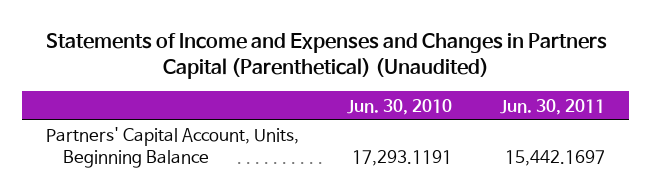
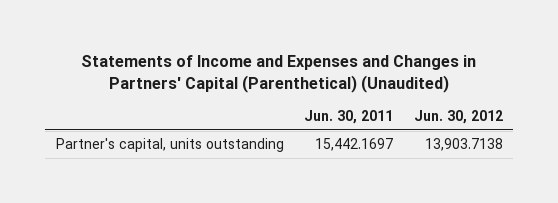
- Statements of Income and Expenses and Changes in Partners Capital (Parenthetical) (Unaudited)
+ Statements of Income and Expenses and Changes in Partners' Capital (Parenthetical) (Unaudited)
- | Jun. 30, 2010 | Jun. 30, 2011
+ | Jun. 30, 2011 | Jun. 30, 2012
- Partners' Capital Account, Units, Beginning Balance | 17,293.1191 | 15,442.1697
+ Partner's capital, units outstanding | 15,442.1697 | 13,903.7138

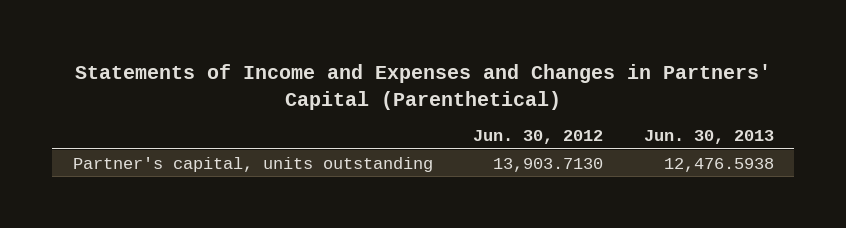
- Statements of Income and Expenses and Changes in Partners' Capital (Parenthetical) (Unaudited)
+ Statements of Income and Expenses and Changes in Partners' Capital (Parenthetical)
- | Jun. 30, 2011 | Jun. 30, 2012
+ | Jun. 30, 2012 | Jun. 30, 2013
- Partner's capital, units outstanding | 15,442.1697 | 13,903.7138
+ Partner's capital, units outstanding | 13,903.7130 | 12,476.5938

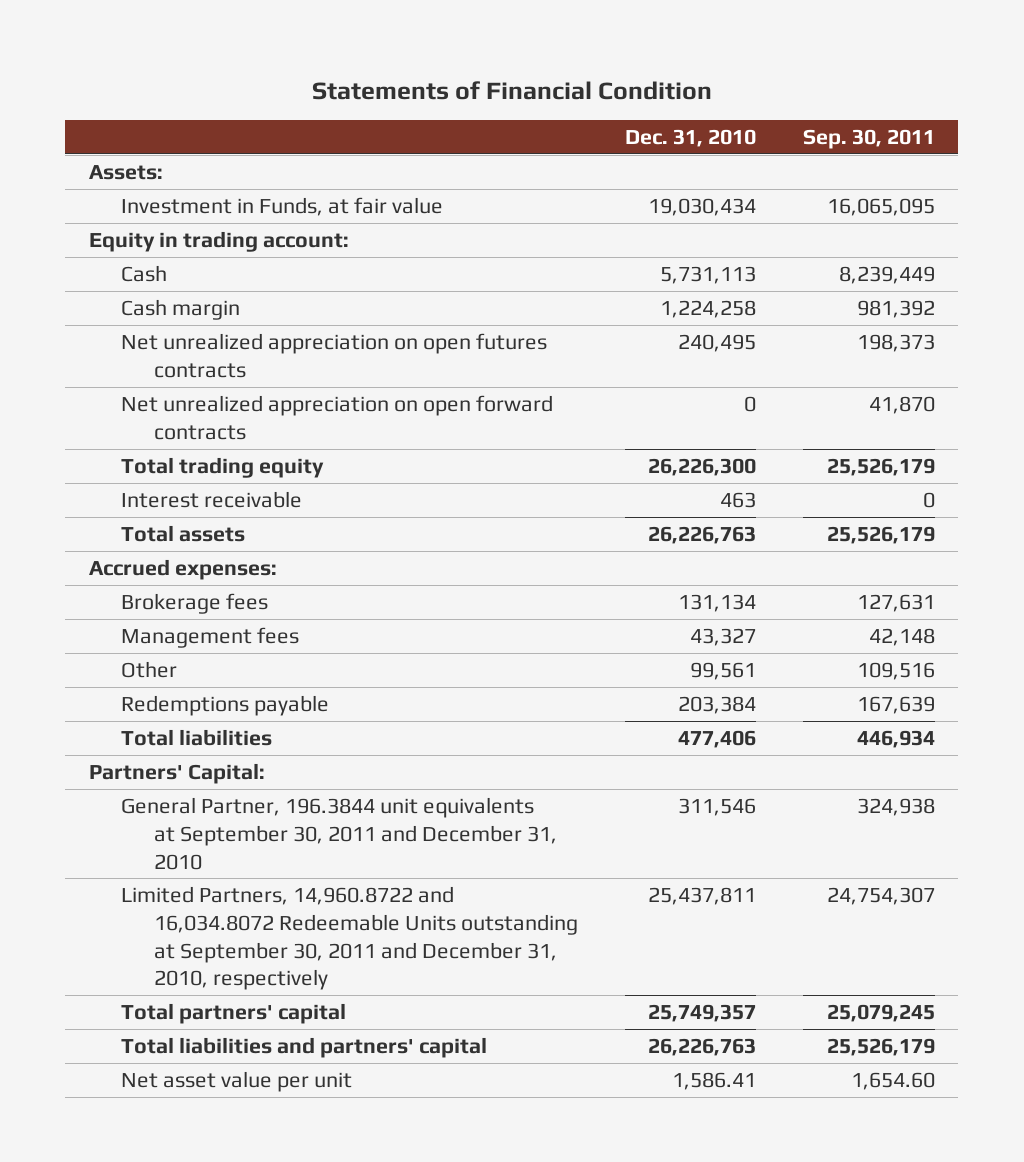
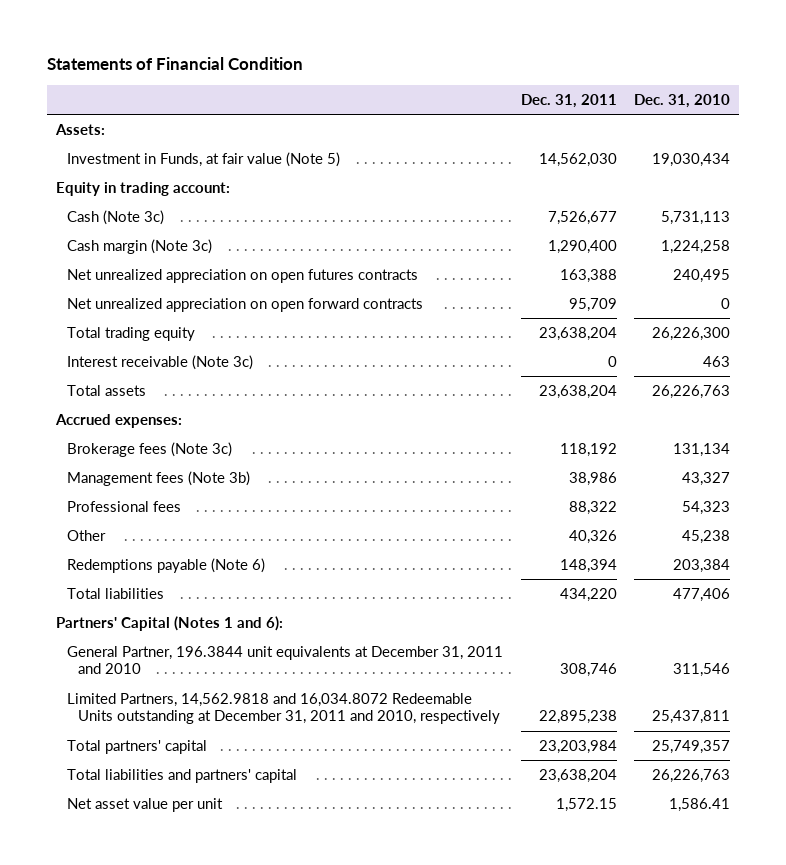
- | Dec. 31, 2010 | Sep. 30, 2011
+ | Dec. 31, 2011 | Dec. 31, 2010
- Investment in Funds, at fair value | 19,030,434 | 16,065,095
+ Investment in Funds, at fair value (Note 5) | 14,562,030 | 19,030,434
- Cash | 5,731,113 | 8,239,449
- Cash margin | 1,224,258 | 981,392
+ Cash (Note 3c) | 7,526,677 | 5,731,113
+ Cash margin (Note 3c) | 1,290,400 | 1,224,258
- Interest receivable | 463 | 0
+ Interest receivable (Note 3c) | 0 | 463
- Brokerage fees | 131,134 | 127,631
- Management fees | 43,327 | 42,148
- Other | 99,561 | 109,516
- Redemptions payable | 203,384 | 167,639
+ Brokerage fees (Note 3c) | 118,192 | 131,134
+ Management fees (Note 3b) | 38,986 | 43,327
+ Professional fees | 88,322 | 54,323
+ Other | 40,326 | 45,238
+ Redemptions payable (Note 6) | 148,394 | 203,384
- Partners' Capital:
- General Partner, 196.3844 unit equivalents at September 30, 2011 and December 31, 2010 | 311,546 | 324,938
- Limited Partners, 14,960.8722 and 16,034.8072 Redeemable Units outstanding at September 30, 2011 and December 31, 2010, respectively | 25,437,811 | 24,754,307
+ Partners' Capital (Notes 1 and 6):
+ General Partner, 196.3844 unit equivalents at December 31, 2011 and 2010 | 308,746 | 311,546
+ Limited Partners, 14,562.9818 and 16,034.8072 Redeemable Units outstanding at December 31, 2011 and 2010, respectively | 22,895,238 | 25,437,811

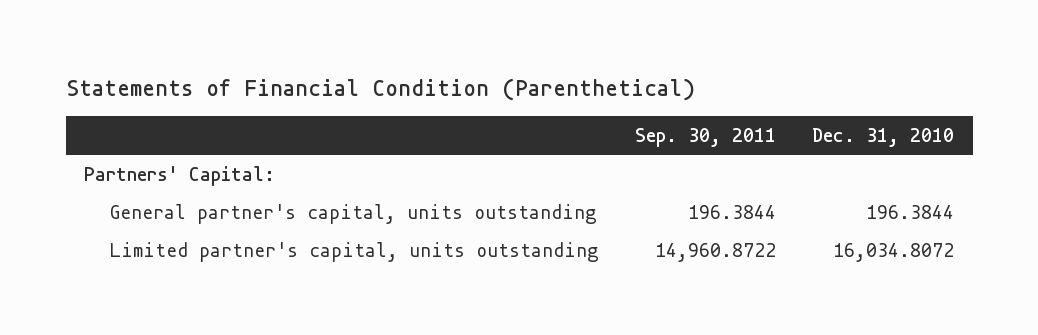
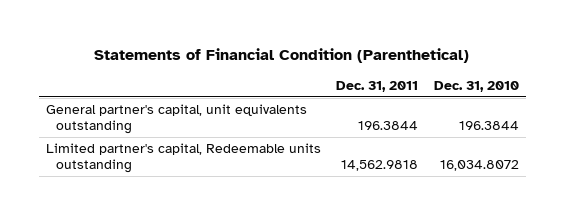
- | Sep. 30, 2011 | Dec. 31, 2010
+ | Dec. 31, 2011 | Dec. 31, 2010
- Partners' Capital:
- General partner's capital, units outstanding | 196.3844 | 196.3844
- Limited partner's capital, units outstanding | 14,960.8722 | 16,034.8072
+ General partner's capital, unit equivalents outstanding | 196.3844 | 196.3844
+ Limited partner's capital, Redeemable units outstanding | 14,562.9818 | 16,034.8072

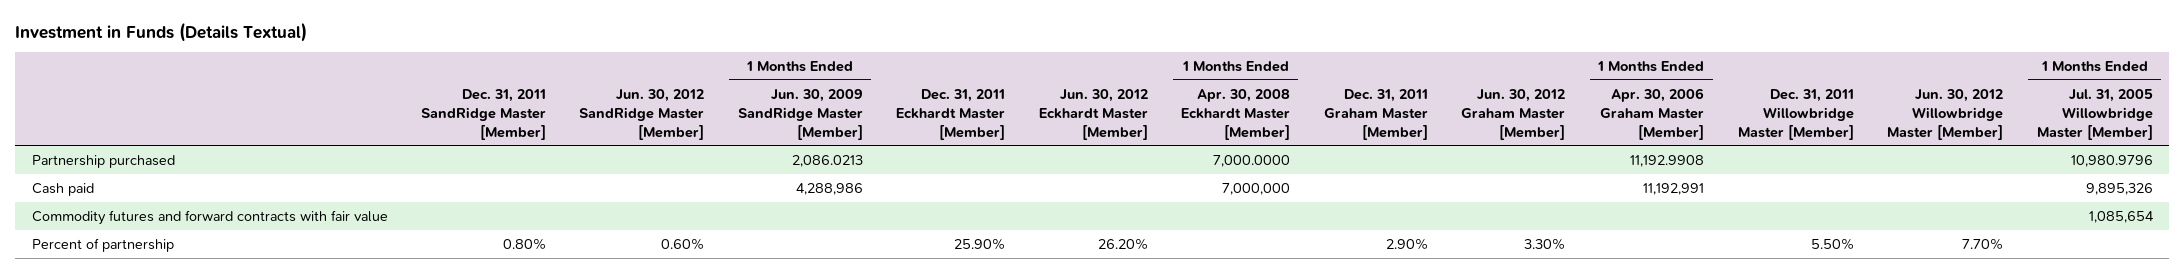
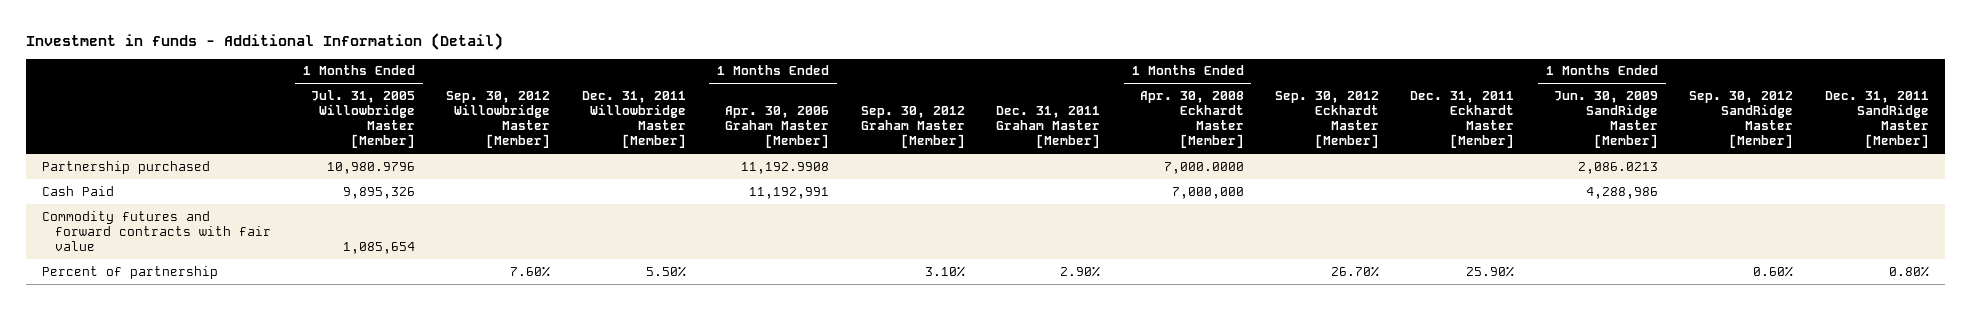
- Investment in Funds (Details Textual)
+ Investment in funds - Additional Information (Detail)
- | Dec. 31, 2011 SandRidge Master [Member] | Jun. 30, 2012 SandRidge Master [Member] | 1 Months Ended Jun. 30, 2009 SandRidge Master [Member] | Dec. 31, 2011 Eckhardt Master [Member] | Jun. 30, 2012 Eckhardt Master [Member] | 1 Months Ended Apr. 30, 2008 Eckhardt Master [Member] | Dec. 31, 2011 Graham Master [Member] | Jun. 30, 2012 Graham Master [Member] | 1 Months Ended Apr. 30, 2006 Graham Master [Member] | Dec. 31, 2011 Willowbridge Master [Member] | Jun. 30, 2012 Willowbridge Master [Member] | 1 Months Ended Jul. 31, 2005 Willowbridge Master [Member]
+ | 1 Months Ended Jul. 31, 2005 Willowbridge Master [Member] | Sep. 30, 2012 Willowbridge Master [Member] | Dec. 31, 2011 Willowbridge Master [Member] | 1 Months Ended Apr. 30, 2006 Graham Master [Member] | Sep. 30, 2012 Graham Master [Member] | Dec. 31, 2011 Graham Master [Member] | 1 Months Ended Apr. 30, 2008 Eckhardt Master [Member] | Sep. 30, 2012 Eckhardt Master [Member] | Dec. 31, 2011 Eckhardt Master [Member] | 1 Months Ended Jun. 30, 2009 SandRidge Master [Member] | Sep. 30, 2012 SandRidge Master [Member] | Dec. 31, 2011 SandRidge Master [Member]
- Cash paid | | | 4,288,986 | | | 7,000,000 | | | 11,192,991 | | | 9,895,326
+ Cash Paid | 9,895,326 | | | 11,192,991 | | | 7,000,000 | | | 4,288,986 | |

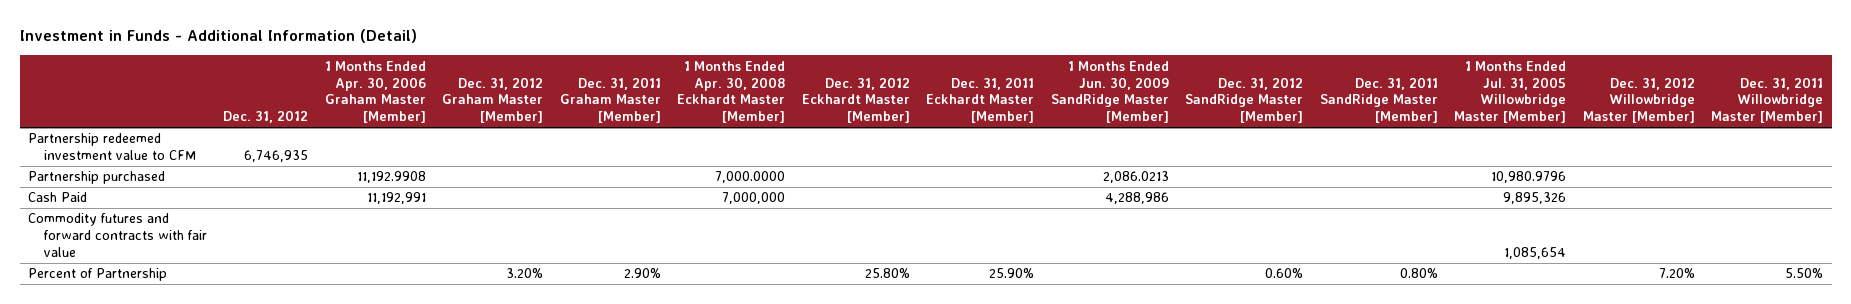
- Investment in funds - Additional Information (Detail)
+ Investment in Funds - Additional Information (Detail)
- | 1 Months Ended Jul. 31, 2005 Willowbridge Master [Member] | Sep. 30, 2012 Willowbridge Master [Member] | Dec. 31, 2011 Willowbridge Master [Member] | 1 Months Ended Apr. 30, 2006 Graham Master [Member] | Sep. 30, 2012 Graham Master [Member] | Dec. 31, 2011 Graham Master [Member] | 1 Months Ended Apr. 30, 2008 Eckhardt Master [Member] | Sep. 30, 2012 Eckhardt Master [Member] | Dec. 31, 2011 Eckhardt Master [Member] | 1 Months Ended Jun. 30, 2009 SandRidge Master [Member] | Sep. 30, 2012 SandRidge Master [Member] | Dec. 31, 2011 SandRidge Master [Member]
+ | Dec. 31, 2012 | 1 Months Ended Apr. 30, 2006 Graham Master [Member] | Dec. 31, 2012 Graham Master [Member] | Dec. 31, 2011 Graham Master [Member] | 1 Months Ended Apr. 30, 2008 Eckhardt Master [Member] | Dec. 31, 2012 Eckhardt Master [Member] | Dec. 31, 2011 Eckhardt Master [Member] | 1 Months Ended Jun. 30, 2009 SandRidge Master [Member] | Dec. 31, 2012 SandRidge Master [Member] | Dec. 31, 2011 SandRidge Master [Member] | 1 Months Ended Jul. 31, 2005 Willowbridge Master [Member] | Dec. 31, 2012 Willowbridge Master [Member] | Dec. 31, 2011 Willowbridge Master [Member]
+ Partnership redeemed investment value to CFM | 6,746,935 | | | | | | | | | | | |
- Percent of partnership | | 7.60% | 5.50% | | 3.10% | 2.90% | | 26.70% | 25.90% | | 0.60% | 0.80%
+ Percent of Partnership | | | 3.20% | 2.90% | | 25.80% | 25.90% | | 0.60% | 0.80% | | 7.20% | 5.50%

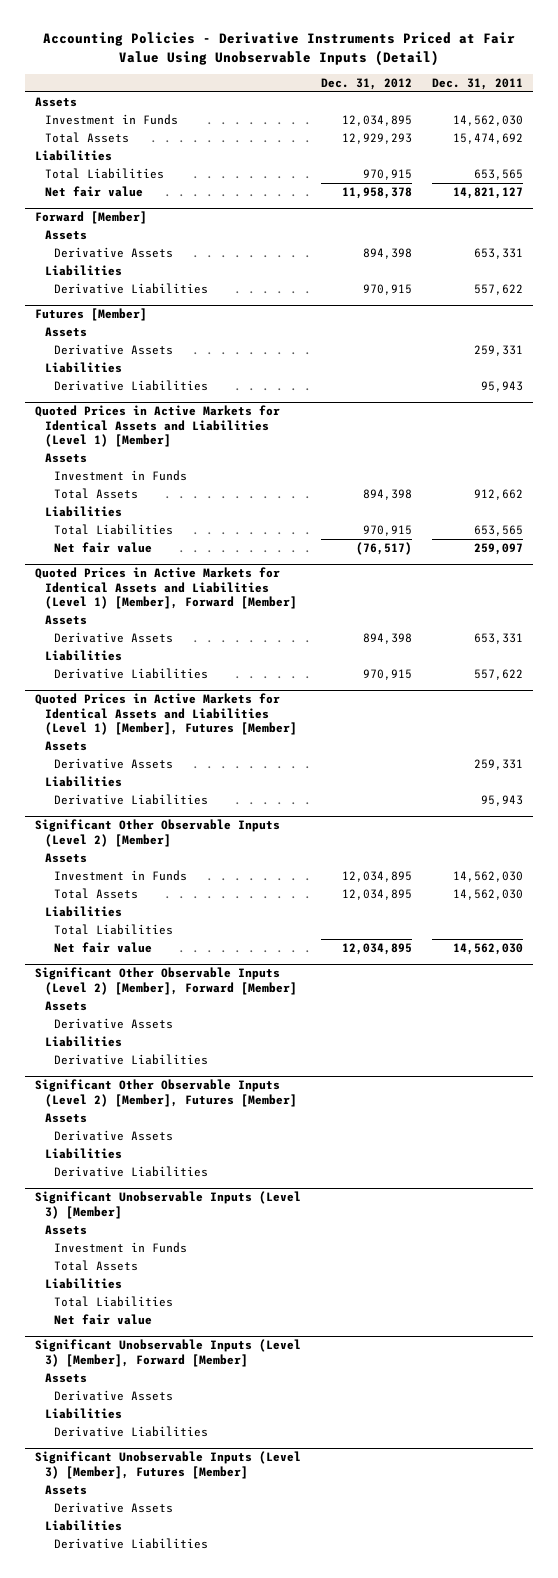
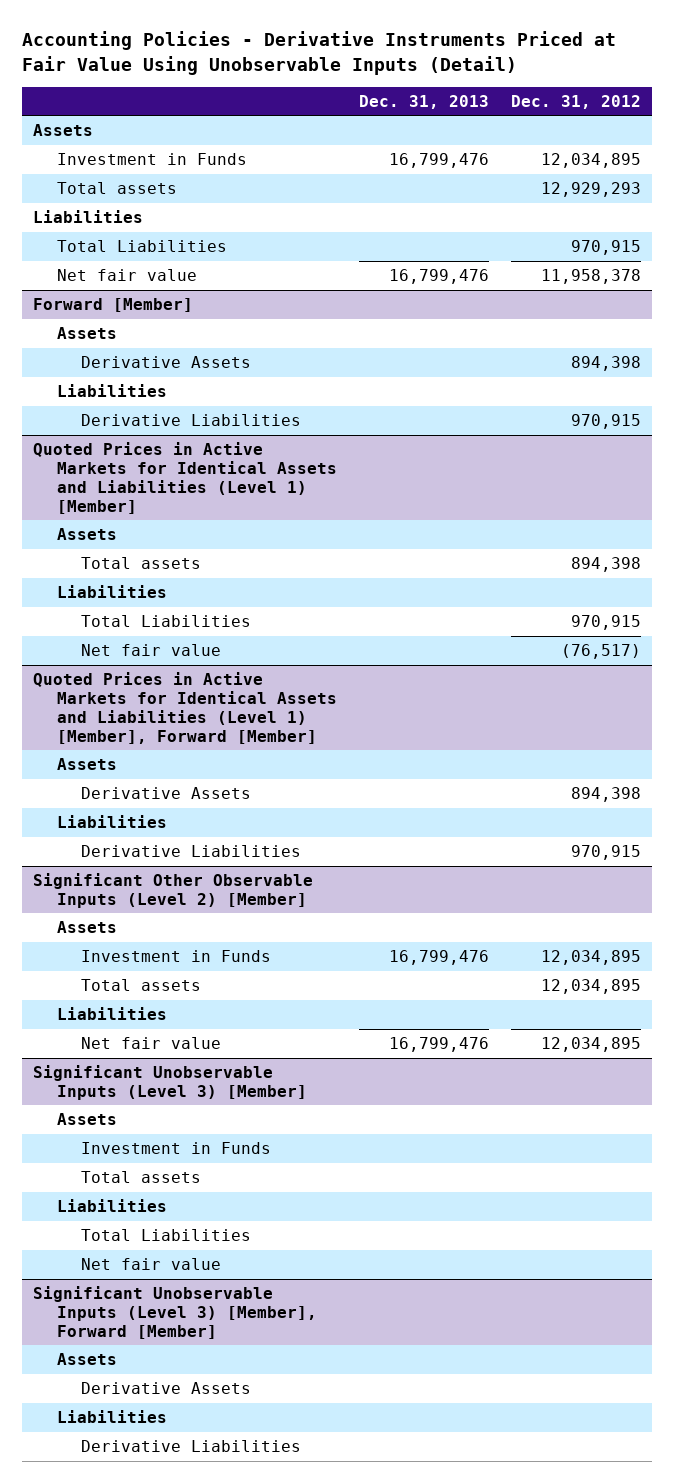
- | Dec. 31, 2012 | Dec. 31, 2011
+ | Dec. 31, 2013 | Dec. 31, 2012
- Total Assets | 12,929,293 | 15,474,692
+ Total assets | | 12,929,293
- Futures [Member]
- Assets
- Derivative Assets | | 259,331
- Liabilities
- Derivative Liabilities | | 95,943
@ Quoted Prices in Active Markets for Identical Assets and Liabilities (Level 1) [Member]
- Investment in Funds
- Total Assets | 894,398 | 912,662
+ Total assets | | 894,398
- Quoted Prices in Active Markets for Identical Assets and Liabilities (Level 1) [Member], Futures [Member]
- Assets
- Derivative Assets | | 259,331
- Liabilities
- Derivative Liabilities | | 95,943
@ Significant Other Observable Inputs (Level 2) [Member]
- Total Assets | 12,034,895 | 14,562,030
+ Total assets | | 12,034,895
- Total Liabilities
- Significant Other Observable Inputs (Level 2) [Member], Forward [Member]
- Assets
- Derivative Assets
- Liabilities
- Derivative Liabilities
- Significant Other Observable Inputs (Level 2) [Member], Futures [Member]
- Assets
- Derivative Assets
- Liabilities
- Derivative Liabilities
@ Significant Unobservable Inputs (Level 3) [Member]
- Total Assets
+ Total assets
- Significant Unobservable Inputs (Level 3) [Member], Futures [Member]
- Assets
- Derivative Assets
- Liabilities
- Derivative Liabilities

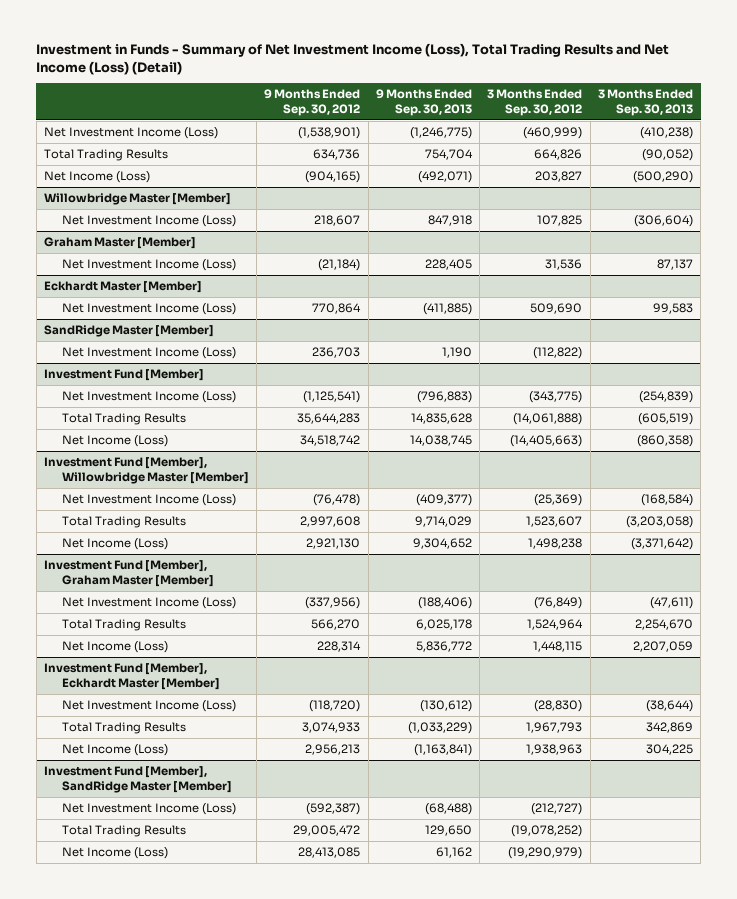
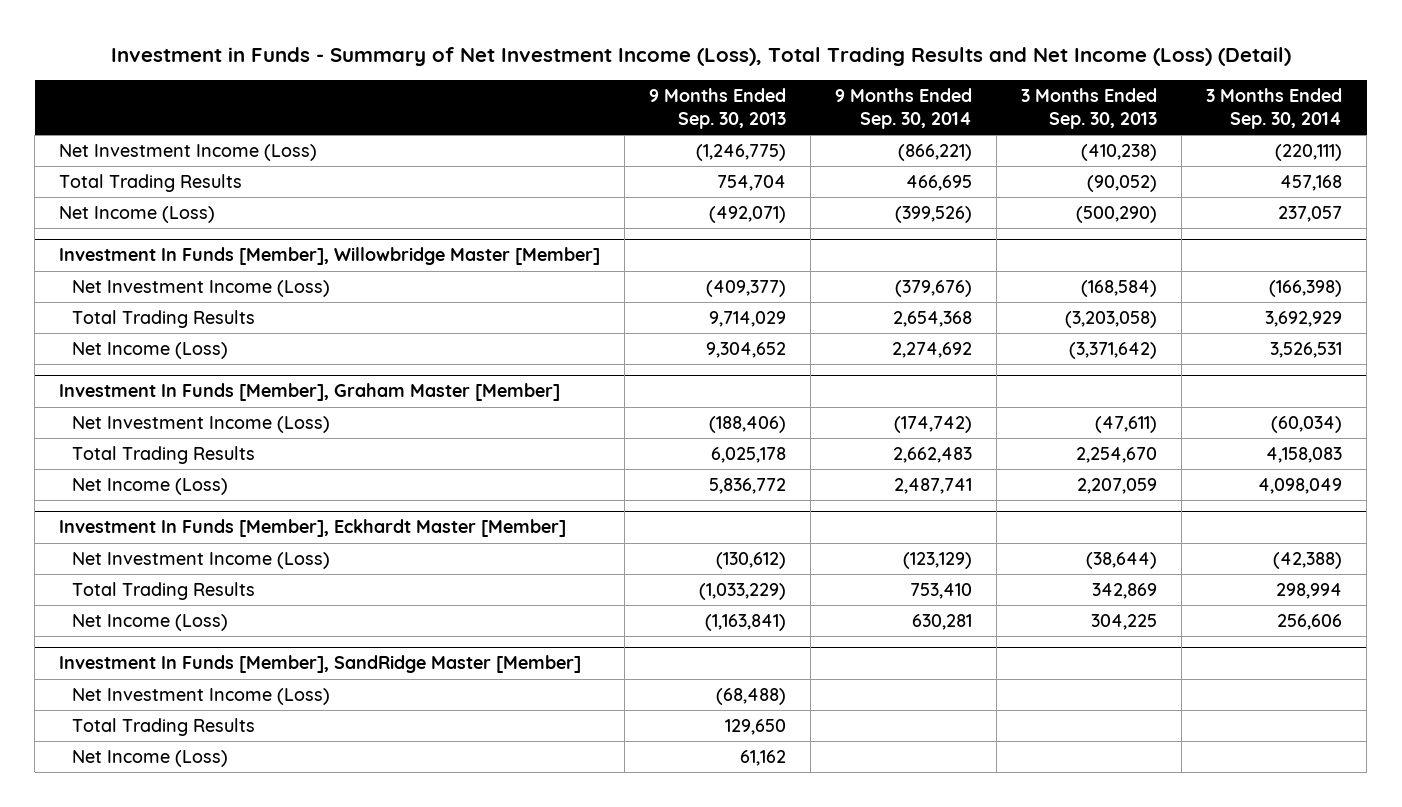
- | 9 Months Ended Sep. 30, 2012 | 9 Months Ended Sep. 30, 2013 | 3 Months Ended Sep. 30, 2012 | 3 Months Ended Sep. 30, 2013
+ | 9 Months Ended Sep. 30, 2013 | 9 Months Ended Sep. 30, 2014 | 3 Months Ended Sep. 30, 2013 | 3 Months Ended Sep. 30, 2014
- Willowbridge Master [Member]
- Net Investment Income (Loss) | 218,607 | 847,918 | 107,825 | (306,604)
- Graham Master [Member]
- Net Investment Income (Loss) | (21,184) | 228,405 | 31,536 | 87,137
- Eckhardt Master [Member]
- Net Investment Income (Loss) | 770,864 | (411,885) | 509,690 | 99,583
- SandRidge Master [Member]
- Net Investment Income (Loss) | 236,703 | 1,190 | (112,822) |
- Investment Fund [Member]
- Net Investment Income (Loss) | (1,125,541) | (796,883) | (343,775) | (254,839)
- Total Trading Results | 35,644,283 | 14,835,628 | (14,061,888) | (605,519)
- Net Income (Loss) | 34,518,742 | 14,038,745 | (14,405,663) | (860,358)
- Investment Fund [Member], Willowbridge Master [Member]
+ Investment In Funds [Member], Willowbridge Master [Member]
- Investment Fund [Member], Graham Master [Member]
+ Investment In Funds [Member], Graham Master [Member]
- Investment Fund [Member], Eckhardt Master [Member]
+ Investment In Funds [Member], Eckhardt Master [Member]
- Investment Fund [Member], SandRidge Master [Member]
+ Investment In Funds [Member], SandRidge Master [Member]

